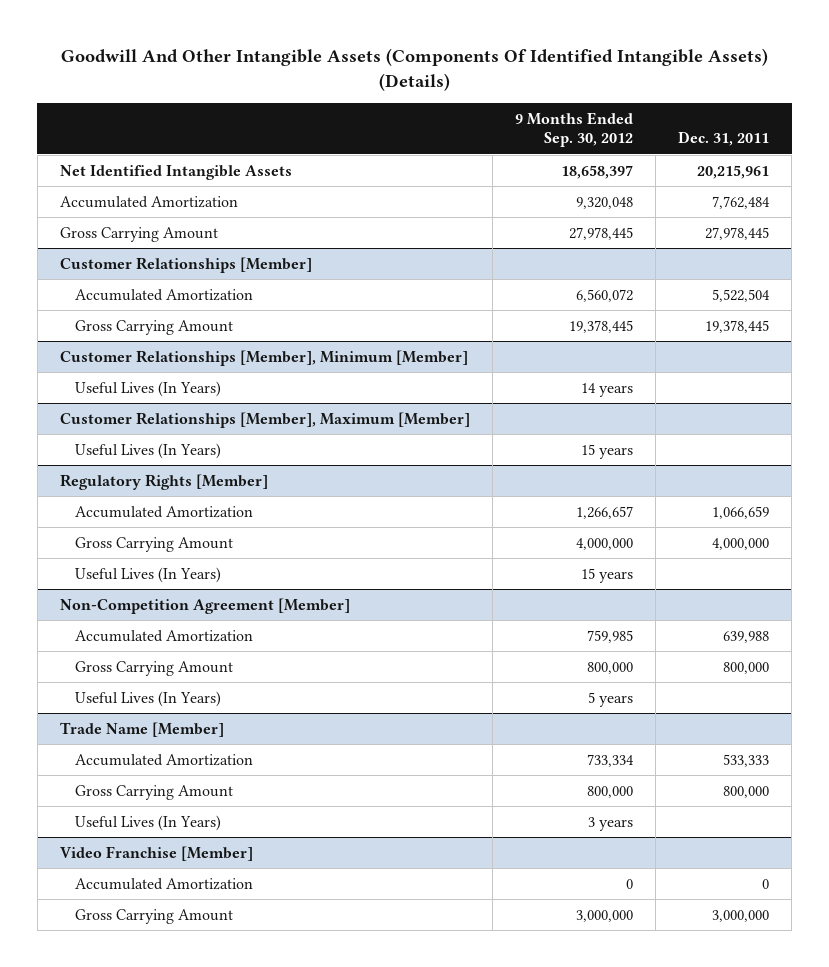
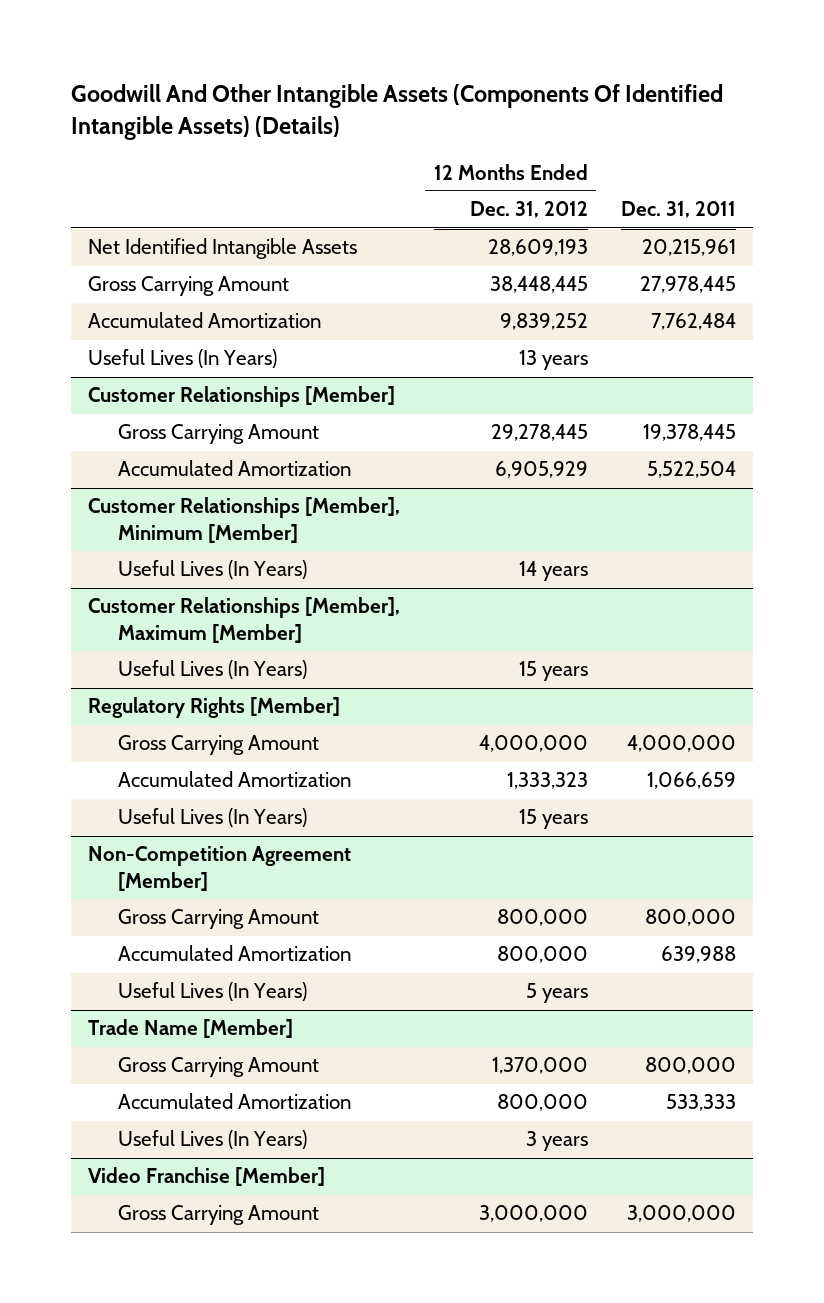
- | 9 Months Ended Sep. 30, 2012 | Dec. 31, 2011
+ | 12 Months Ended Dec. 31, 2012 | Dec. 31, 2011
moved down: Accumulated Amortization | 9,839,252 | 7,762,484
+ Useful Lives (In Years) | 13 years |
@ Customer Relationships [Member]
moved down: Accumulated Amortization | 6,905,929 | 5,522,504
@ Regulatory Rights [Member]
moved down: Accumulated Amortization | 1,333,323 | 1,066,659
@ Non-Competition Agreement [Member]
moved down: Accumulated Amortization | 800,000 | 639,988
@ Trade Name [Member]
moved down: Accumulated Amortization | 800,000 | 533,333
@ Video Franchise [Member]
- Accumulated Amortization | 0 | 0

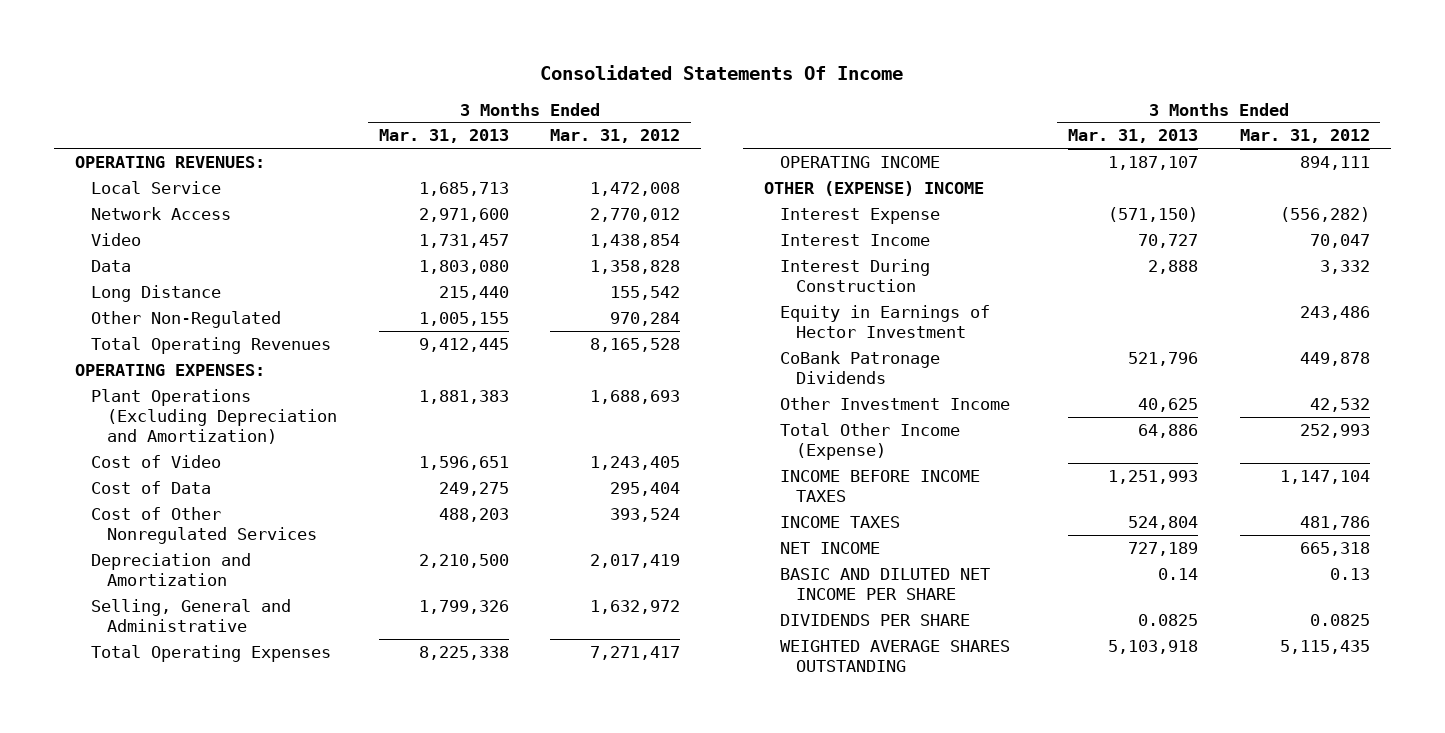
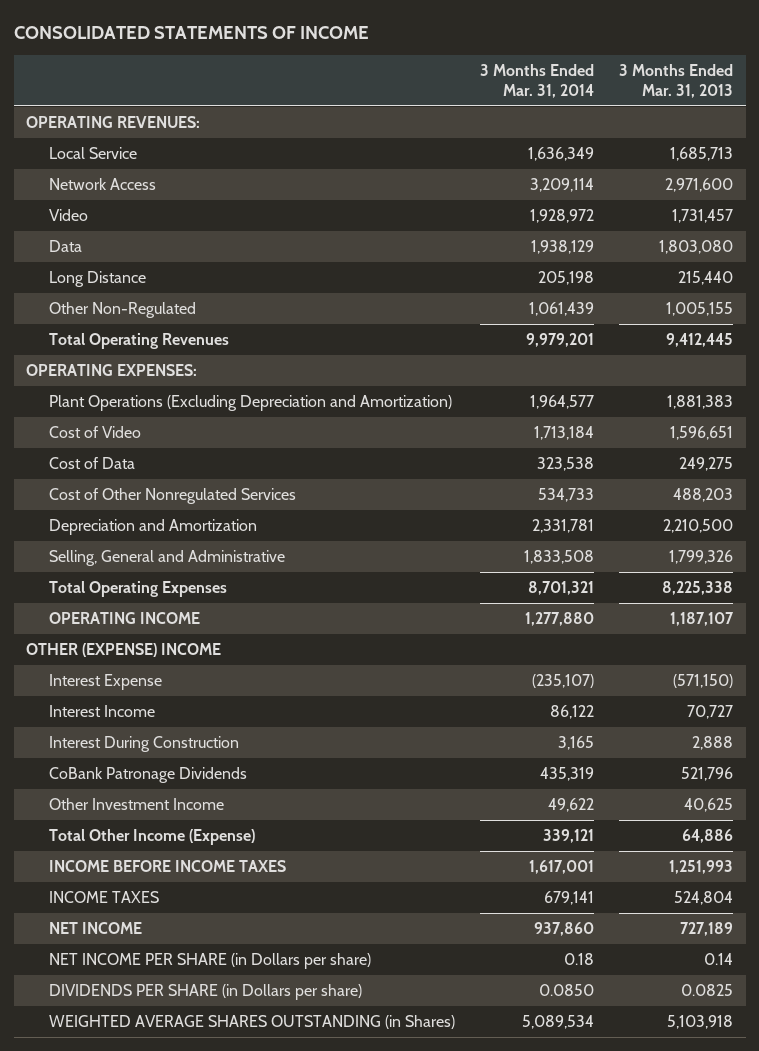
- Consolidated Statements Of Income
+ CONSOLIDATED STATEMENTS OF INCOME
- | 3 Months Ended Mar. 31, 2013 | 3 Months Ended Mar. 31, 2012
+ | 3 Months Ended Mar. 31, 2014 | 3 Months Ended Mar. 31, 2013
- Equity in Earnings of Hector Investment | | 243,486
- BASIC AND DILUTED NET INCOME PER SHARE | 0.14 | 0.13
- DIVIDENDS PER SHARE | 0.0825 | 0.0825
- WEIGHTED AVERAGE SHARES OUTSTANDING | 5,103,918 | 5,115,435
+ NET INCOME PER SHARE (in Dollars per share) | 0.18 | 0.14
+ DIVIDENDS PER SHARE (in Dollars per share) | 0.0850 | 0.0825
+ WEIGHTED AVERAGE SHARES OUTSTANDING (in Shares) | 5,089,534 | 5,103,918

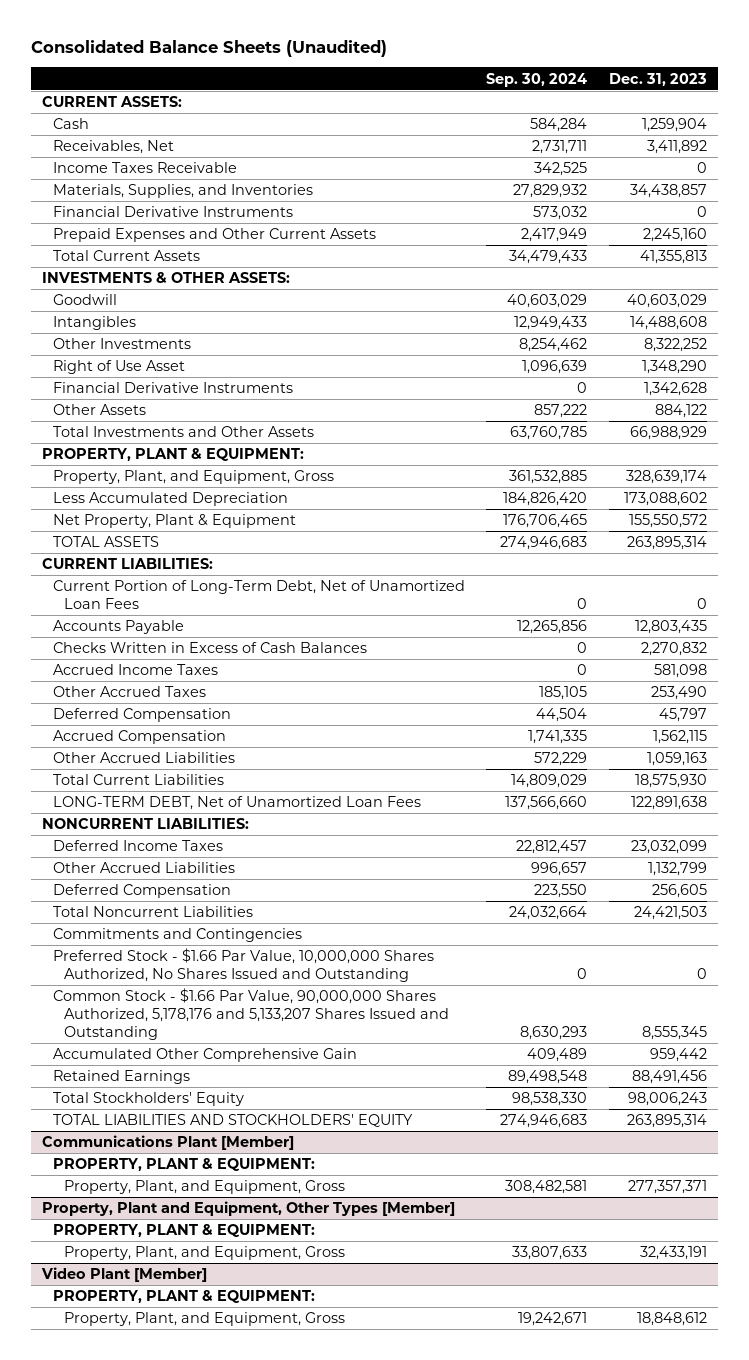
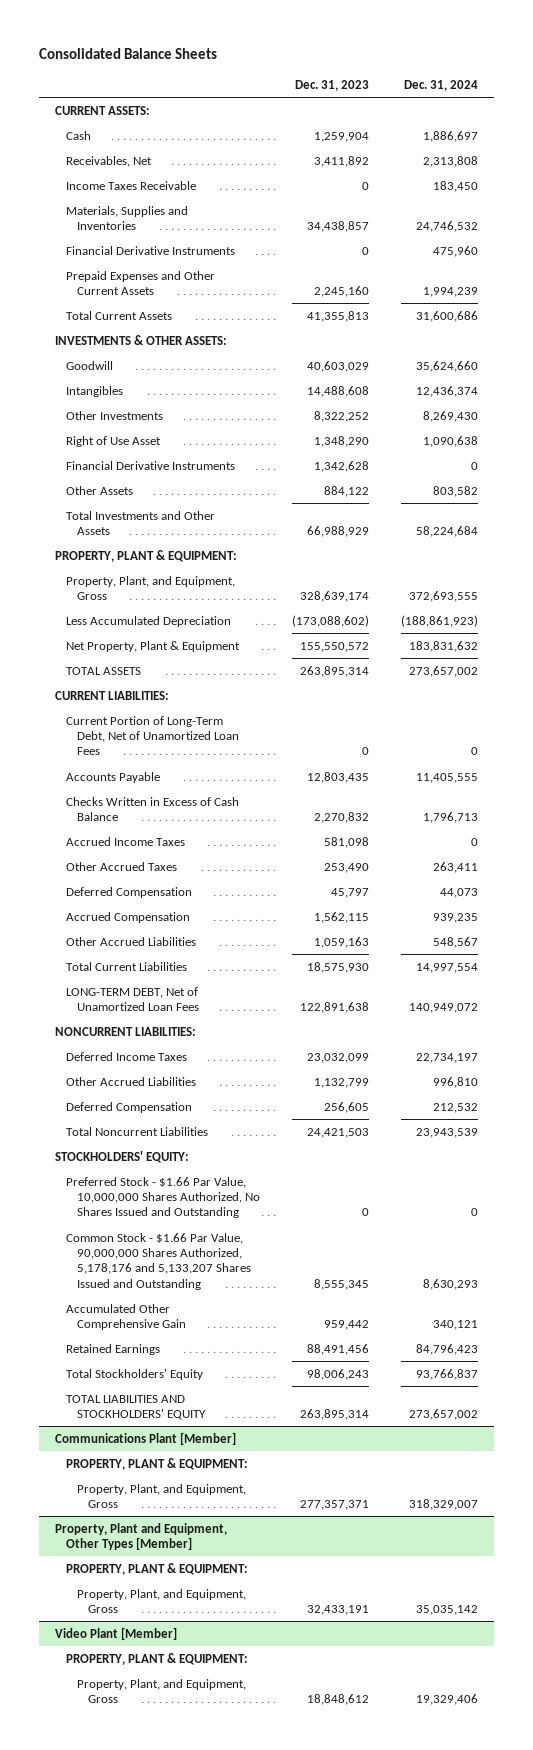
- Consolidated Balance Sheets (Unaudited)
+ Consolidated Balance Sheets
- | Sep. 30, 2024 | Dec. 31, 2023
+ | Dec. 31, 2023 | Dec. 31, 2024
- Materials, Supplies, and Inventories | 27,829,932 | 34,438,857
+ Materials, Supplies and Inventories | 34,438,857 | 24,746,532
- Less Accumulated Depreciation | 184,826,420 | 173,088,602
+ Less Accumulated Depreciation | (173,088,602) | (188,861,923)
- Checks Written in Excess of Cash Balances | 0 | 2,270,832
+ Checks Written in Excess of Cash Balance | 2,270,832 | 1,796,713
- Commitments and Contingencies
+ STOCKHOLDERS' EQUITY:

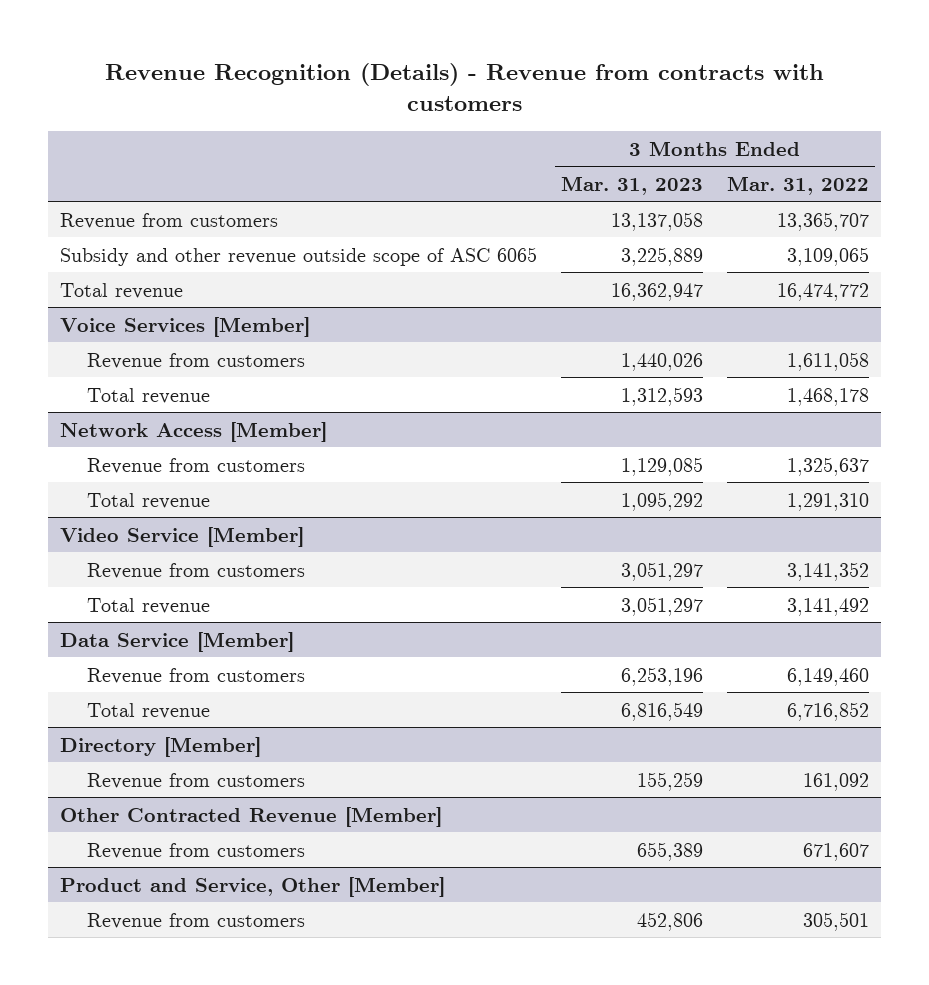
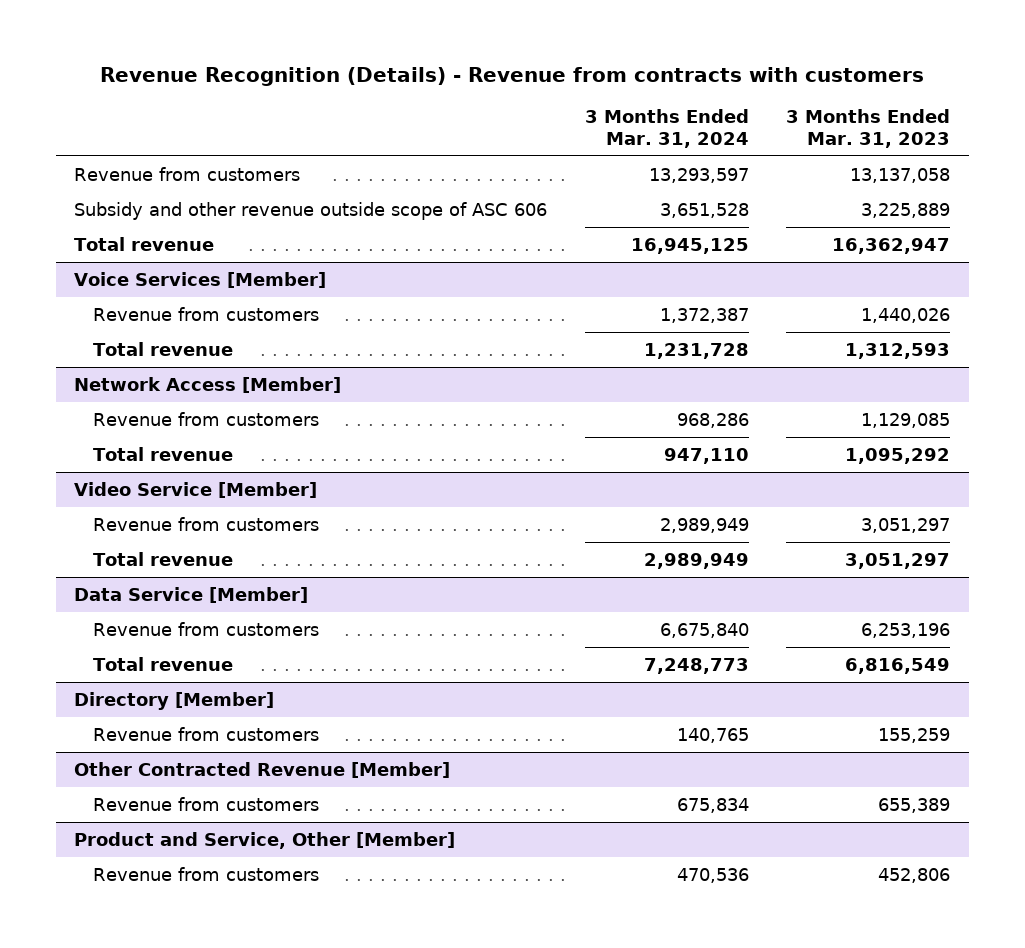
- | 3 Months Ended Mar. 31, 2023 | 3 Months Ended Mar. 31, 2022
+ | 3 Months Ended Mar. 31, 2024 | 3 Months Ended Mar. 31, 2023
- Subsidy and other revenue outside scope of ASC 6065 | 3,225,889 | 3,109,065
+ Subsidy and other revenue outside scope of ASC 606 | 3,651,528 | 3,225,889

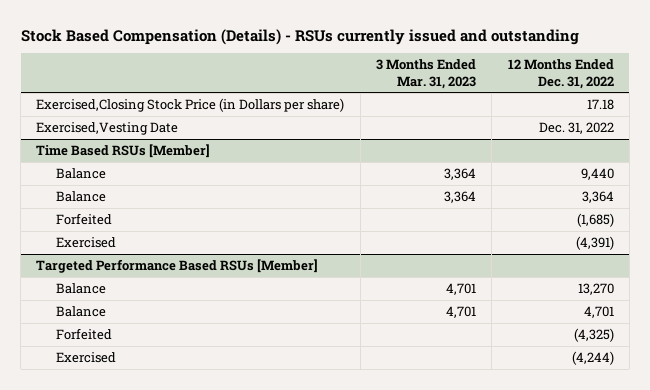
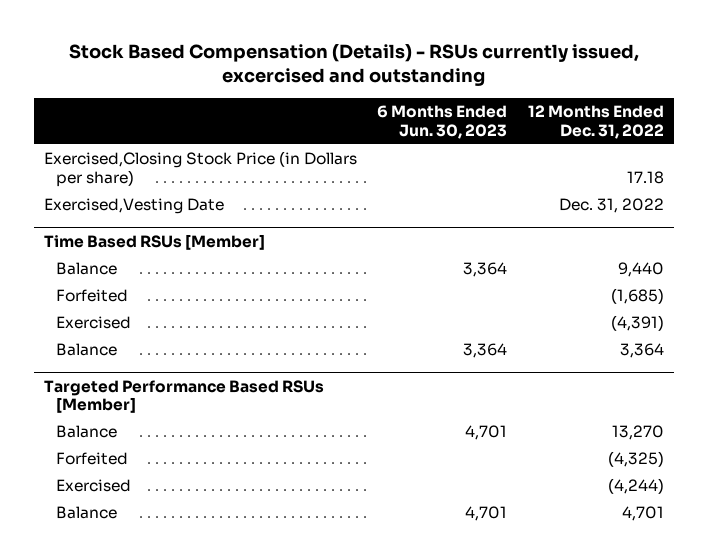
- Stock Based Compensation (Details) - RSUs currently issued and outstanding
+ Stock Based Compensation (Details) - RSUs currently issued, excercised and outstanding
- | 3 Months Ended Mar. 31, 2023 | 12 Months Ended Dec. 31, 2022
+ | 6 Months Ended Jun. 30, 2023 | 12 Months Ended Dec. 31, 2022
@ Time Based RSUs [Member]
moved down: Balance | 3,364 | 3,364
@ Targeted Performance Based RSUs [Member]
moved down: Balance | 4,701 | 4,701

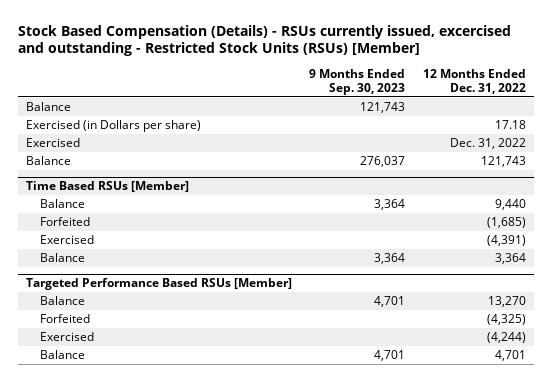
- Stock Based Compensation (Details) - RSUs currently issued, excercised and outstanding
+ Stock Based Compensation (Details) - RSUs currently issued, excercised and outstanding - Restricted Stock Units (RSUs) [Member]
- | 6 Months Ended Jun. 30, 2023 | 12 Months Ended Dec. 31, 2022
+ | 9 Months Ended Sep. 30, 2023 | 12 Months Ended Dec. 31, 2022
- Exercised,Closing Stock Price (in Dollars per share) | | 17.18
- Exercised,Vesting Date | | Dec. 31, 2022
+ Balance | 121,743 |
+ Exercised (in Dollars per share) | | 17.18
+ Exercised | | Dec. 31, 2022
+ Balance | 276,037 | 121,743

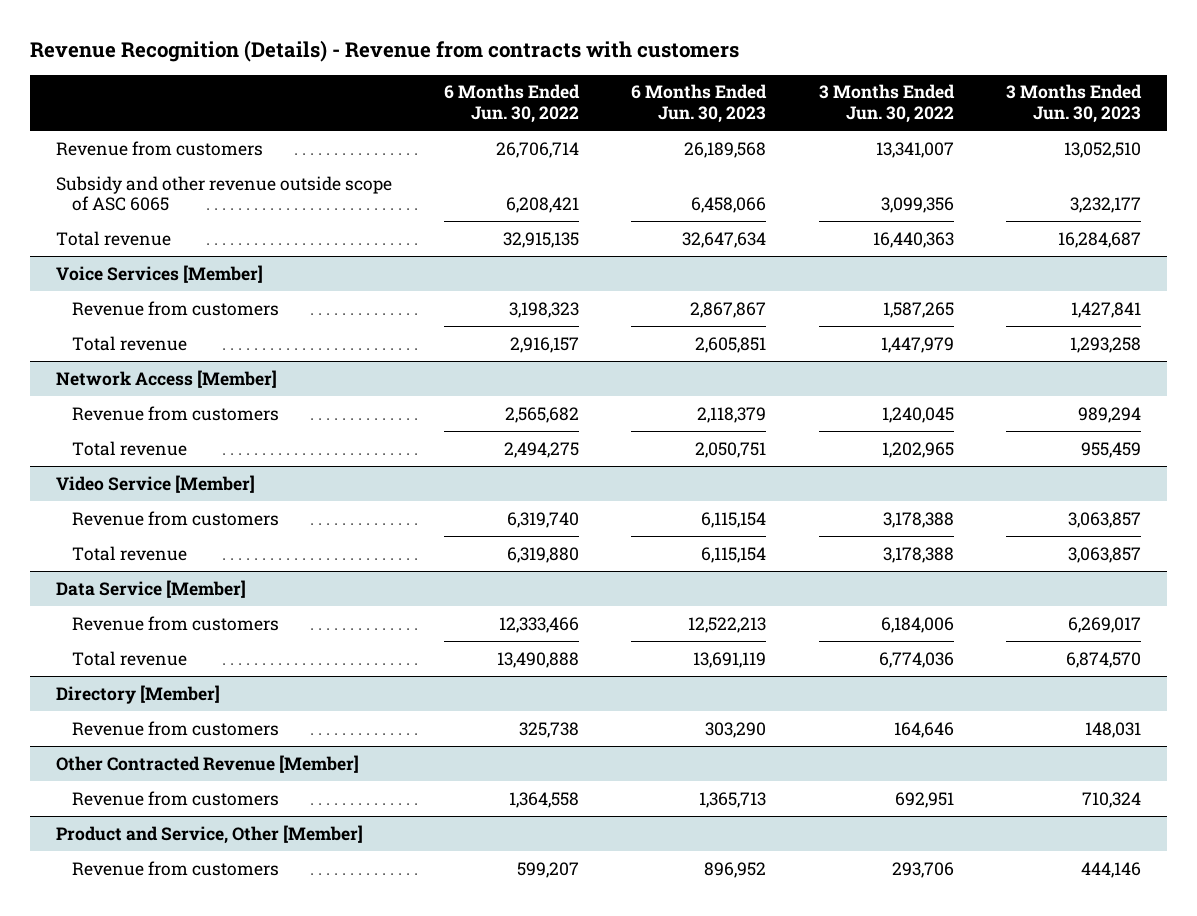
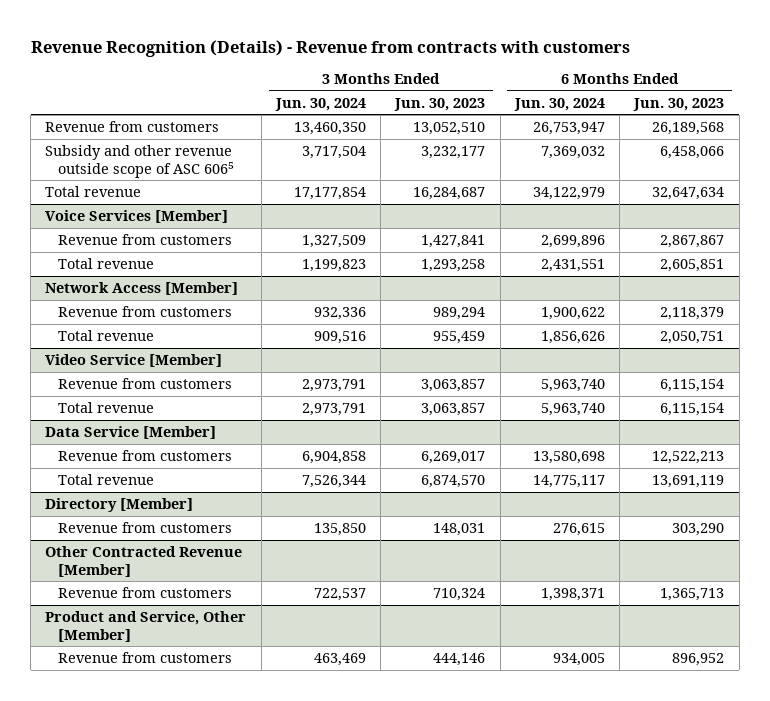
- | 6 Months Ended Jun. 30, 2022 | 6 Months Ended Jun. 30, 2023 | 3 Months Ended Jun. 30, 2022 | 3 Months Ended Jun. 30, 2023
+ | 3 Months Ended Jun. 30, 2024 | 3 Months Ended Jun. 30, 2023 | 6 Months Ended Jun. 30, 2024 | 6 Months Ended Jun. 30, 2023
- Subsidy and other revenue outside scope of ASC 6065 | 6,208,421 | 6,458,066 | 3,099,356 | 3,232,177
+ Subsidy and other revenue outside scope of ASC 606⁵ | 3,717,504 | 3,232,177 | 7,369,032 | 6,458,066

